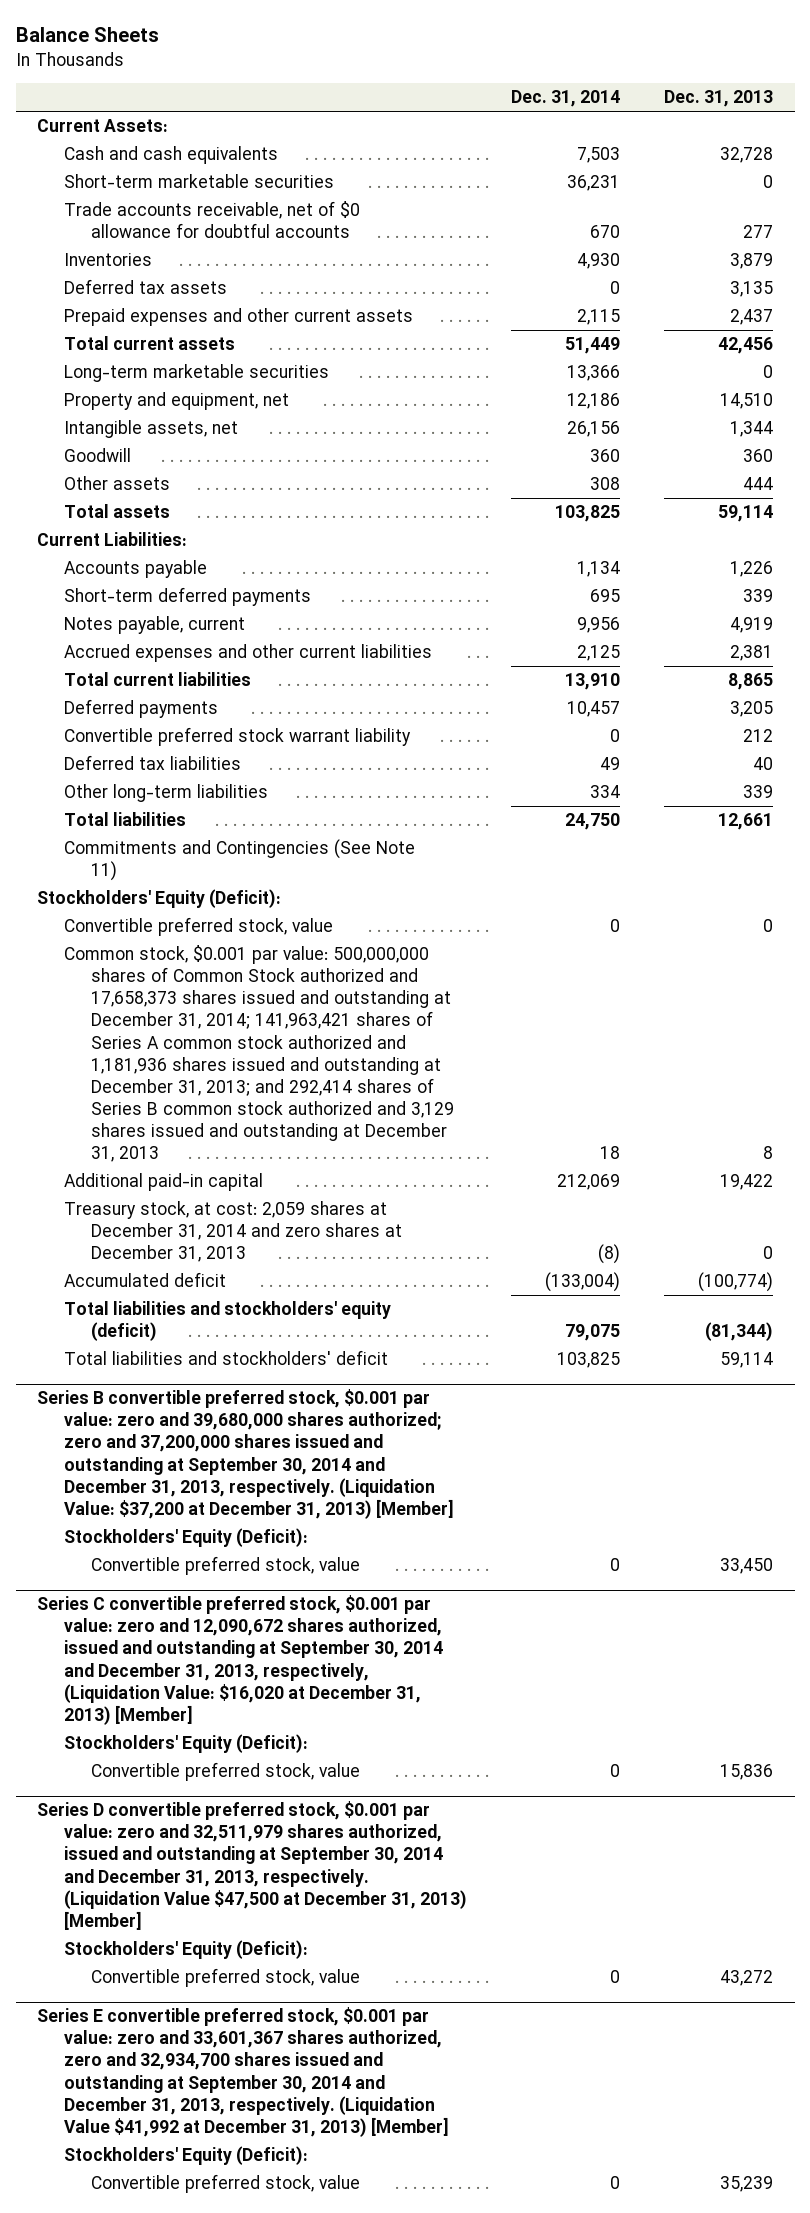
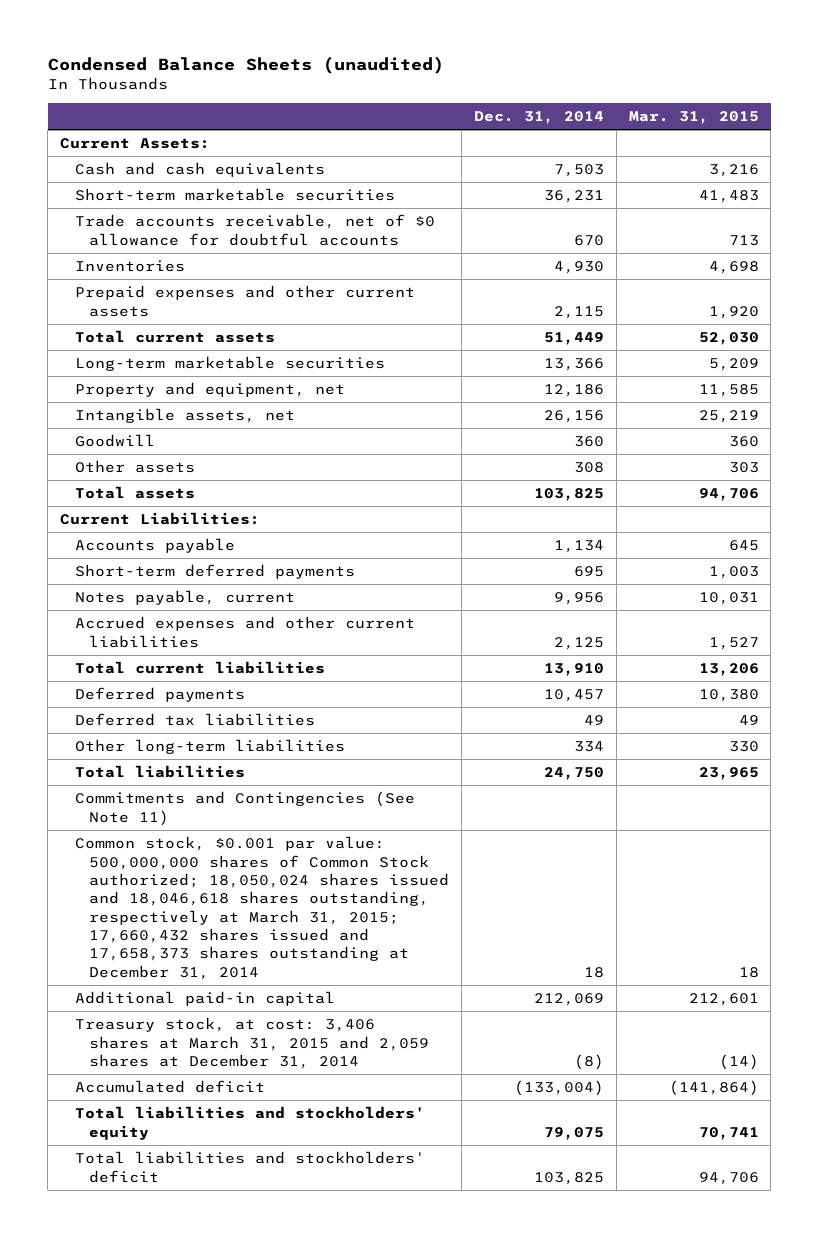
- Balance Sheets
+ Condensed Balance Sheets (unaudited)
- | Dec. 31, 2014 | Dec. 31, 2013
+ | Dec. 31, 2014 | Mar. 31, 2015
- Deferred tax assets | 0 | 3,135
- Convertible preferred stock warrant liability | 0 | 212
- Stockholders' Equity (Deficit):
- Convertible preferred stock, value | 0 | 0
- Common stock, $0.001 par value: 500,000,000 shares of Common Stock authorized and 17,658,373 shares issued and outstanding at December 31, 2014; 141,963,421 shares of Series A common stock authorized and 1,181,936 shares issued and outstanding at December 31, 2013; and 292,414 shares of Series B common stock authorized and 3,129 shares issued and outstanding at December 31, 2013 | 18 | 8
+ Common stock, $0.001 par value: 500,000,000 shares of Common Stock authorized; 18,050,024 shares issued and 18,046,618 shares outstanding, respectively at March 31, 2015; 17,660,432 shares issued and 17,658,373 shares outstanding at December 31, 2014 | 18 | 18
- Treasury stock, at cost: 2,059 shares at December 31, 2014 and zero shares at December 31, 2013 | (8) | 0
+ Treasury stock, at cost: 3,406 shares at March 31, 2015 and 2,059 shares at December 31, 2014 | (8) | (14)
- Total liabilities and stockholders' equity (deficit) | 79,075 | (81,344)
+ Total liabilities and stockholders' equity | 79,075 | 70,741
- Series B convertible preferred stock, $0.001 par value: zero and 39,680,000 shares authorized; zero and 37,200,000 shares issued and outstanding at September 30, 2014 and December 31, 2013, respectively. (Liquidation Value: $37,200 at December 31, 2013) [Member]
- Stockholders' Equity (Deficit):
- Convertible preferred stock, value | 0 | 33,450
- Series C convertible preferred stock, $0.001 par value: zero and 12,090,672 shares authorized, issued and outstanding at September 30, 2014 and December 31, 2013, respectively, (Liquidation Value: $16,020 at December 31, 2013) [Member]
- Stockholders' Equity (Deficit):
- Convertible preferred stock, value | 0 | 15,836
- Series D convertible preferred stock, $0.001 par value: zero and 32,511,979 shares authorized, issued and outstanding at September 30, 2014 and December 31, 2013, respectively. (Liquidation Value $47,500 at December 31, 2013) [Member]
- Stockholders' Equity (Deficit):
- Convertible preferred stock, value | 0 | 43,272
- Series E convertible preferred stock, $0.001 par value: zero and 33,601,367 shares authorized, zero and 32,934,700 shares issued and outstanding at September 30, 2014 and December 31, 2013, respectively. (Liquidation Value $41,992 at December 31, 2013) [Member]
- Stockholders' Equity (Deficit):
- Convertible preferred stock, value | 0 | 35,239

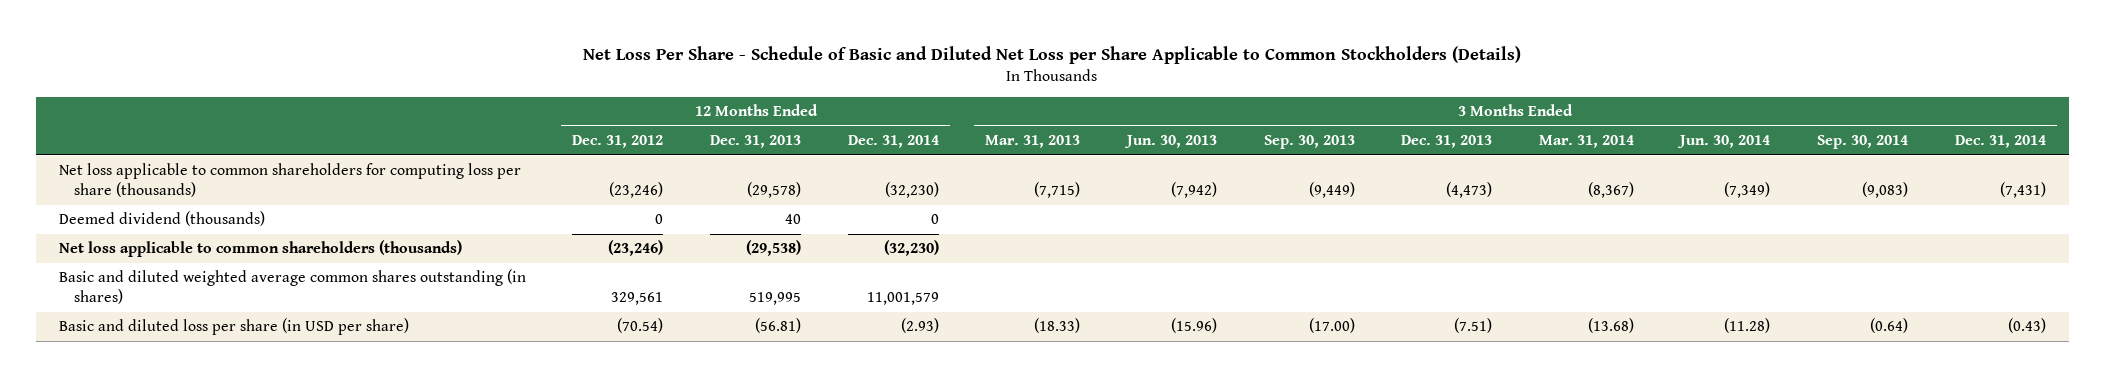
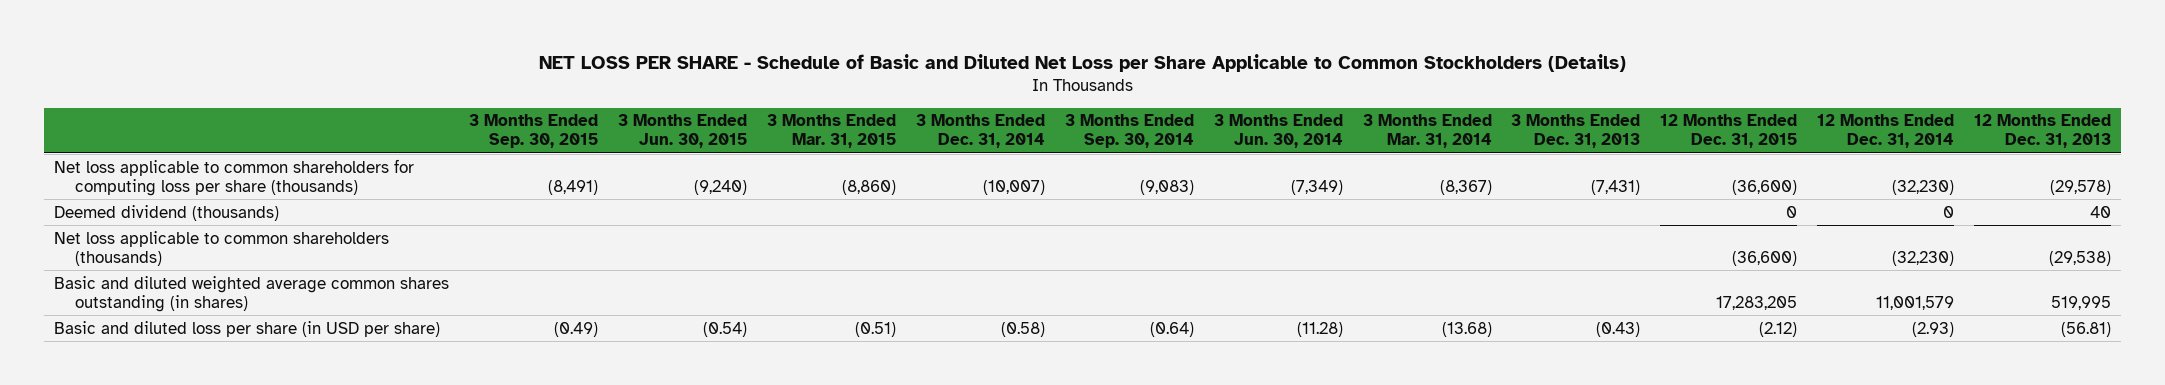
- Net Loss Per Share - Schedule of Basic and Diluted Net Loss per Share Applicable to Common Stockholders (Details)
+ NET LOSS PER SHARE - Schedule of Basic and Diluted Net Loss per Share Applicable to Common Stockholders (Details)
- | 12 Months Ended Dec. 31, 2012 | 12 Months Ended Dec. 31, 2013 | 12 Months Ended Dec. 31, 2014 | 3 Months Ended Mar. 31, 2013 | 3 Months Ended Jun. 30, 2013 | 3 Months Ended Sep. 30, 2013 | 3 Months Ended Dec. 31, 2013 | 3 Months Ended Mar. 31, 2014 | 3 Months Ended Jun. 30, 2014 | 3 Months Ended Sep. 30, 2014 | 3 Months Ended Dec. 31, 2014
+ | 3 Months Ended Sep. 30, 2015 | 3 Months Ended Jun. 30, 2015 | 3 Months Ended Mar. 31, 2015 | 3 Months Ended Dec. 31, 2014 | 3 Months Ended Sep. 30, 2014 | 3 Months Ended Jun. 30, 2014 | 3 Months Ended Mar. 31, 2014 | 3 Months Ended Dec. 31, 2013 | 12 Months Ended Dec. 31, 2015 | 12 Months Ended Dec. 31, 2014 | 12 Months Ended Dec. 31, 2013
- Net loss applicable to common shareholders for computing loss per share (thousands) | (23,246) | (29,578) | (32,230) | (7,715) | (7,942) | (9,449) | (4,473) | (8,367) | (7,349) | (9,083) | (7,431)
+ Net loss applicable to common shareholders for computing loss per share (thousands) | (8,491) | (9,240) | (8,860) | (10,007) | (9,083) | (7,349) | (8,367) | (7,431) | (36,600) | (32,230) | (29,578)
- Basic and diluted loss per share (in USD per share) | (70.54) | (56.81) | (2.93) | (18.33) | (15.96) | (17.00) | (7.51) | (13.68) | (11.28) | (0.64) | (0.43)
+ Basic and diluted loss per share (in USD per share) | (0.49) | (0.54) | (0.51) | (0.58) | (0.64) | (11.28) | (13.68) | (0.43) | (2.12) | (2.93) | (56.81)

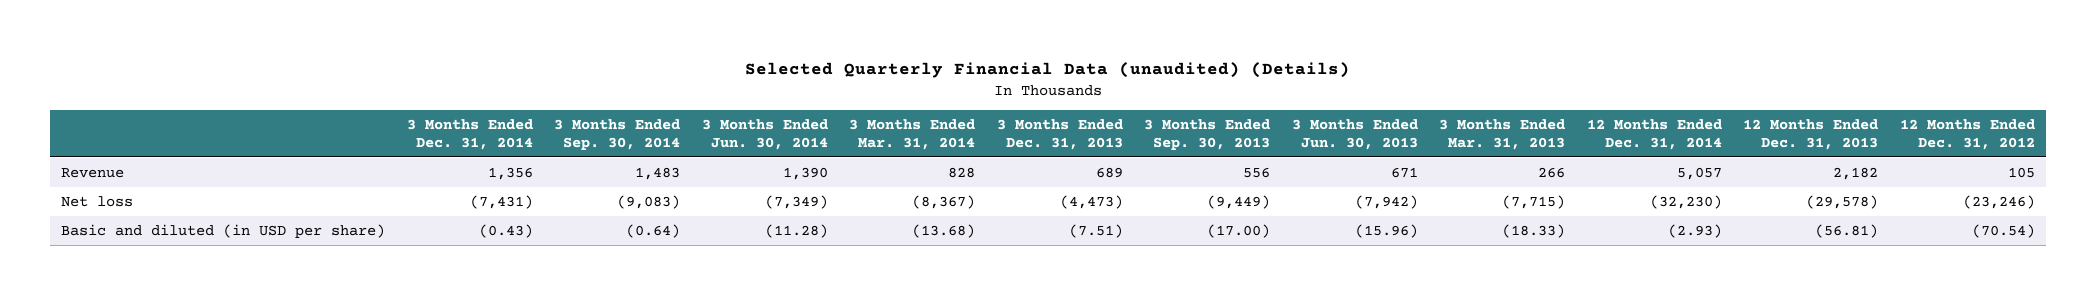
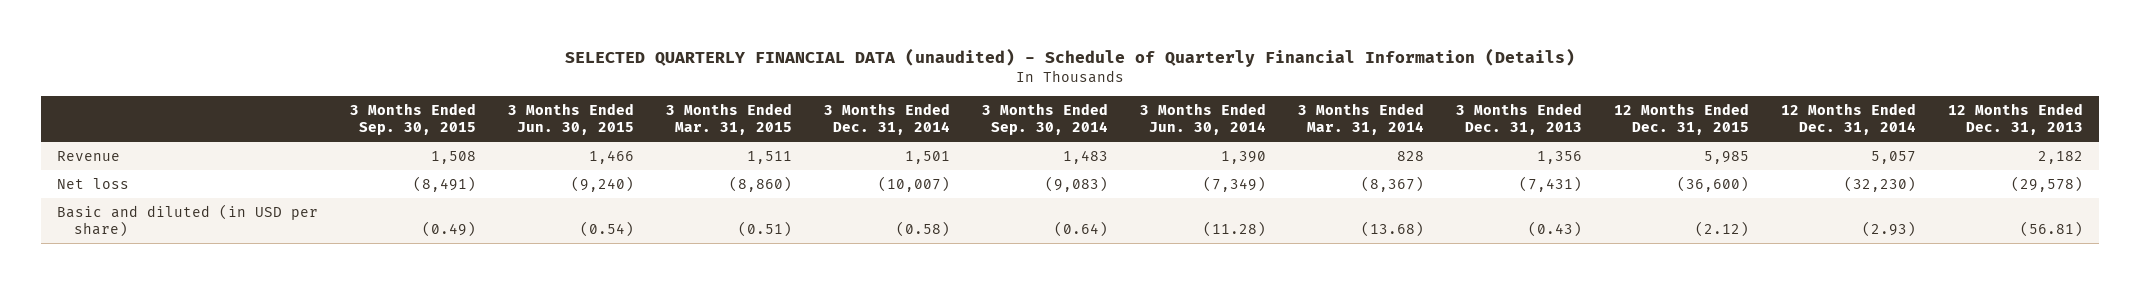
- Selected Quarterly Financial Data (unaudited) (Details)
+ SELECTED QUARTERLY FINANCIAL DATA (unaudited) - Schedule of Quarterly Financial Information (Details)
- | 3 Months Ended Dec. 31, 2014 | 3 Months Ended Sep. 30, 2014 | 3 Months Ended Jun. 30, 2014 | 3 Months Ended Mar. 31, 2014 | 3 Months Ended Dec. 31, 2013 | 3 Months Ended Sep. 30, 2013 | 3 Months Ended Jun. 30, 2013 | 3 Months Ended Mar. 31, 2013 | 12 Months Ended Dec. 31, 2014 | 12 Months Ended Dec. 31, 2013 | 12 Months Ended Dec. 31, 2012
+ | 3 Months Ended Sep. 30, 2015 | 3 Months Ended Jun. 30, 2015 | 3 Months Ended Mar. 31, 2015 | 3 Months Ended Dec. 31, 2014 | 3 Months Ended Sep. 30, 2014 | 3 Months Ended Jun. 30, 2014 | 3 Months Ended Mar. 31, 2014 | 3 Months Ended Dec. 31, 2013 | 12 Months Ended Dec. 31, 2015 | 12 Months Ended Dec. 31, 2014 | 12 Months Ended Dec. 31, 2013
- Revenue | 1,356 | 1,483 | 1,390 | 828 | 689 | 556 | 671 | 266 | 5,057 | 2,182 | 105
- Net loss | (7,431) | (9,083) | (7,349) | (8,367) | (4,473) | (9,449) | (7,942) | (7,715) | (32,230) | (29,578) | (23,246)
- Basic and diluted (in USD per share) | (0.43) | (0.64) | (11.28) | (13.68) | (7.51) | (17.00) | (15.96) | (18.33) | (2.93) | (56.81) | (70.54)
+ Revenue | 1,508 | 1,466 | 1,511 | 1,501 | 1,483 | 1,390 | 828 | 1,356 | 5,985 | 5,057 | 2,182
+ Net loss | (8,491) | (9,240) | (8,860) | (10,007) | (9,083) | (7,349) | (8,367) | (7,431) | (36,600) | (32,230) | (29,578)
+ Basic and diluted (in USD per share) | (0.49) | (0.54) | (0.51) | (0.58) | (0.64) | (11.28) | (13.68) | (0.43) | (2.12) | (2.93) | (56.81)

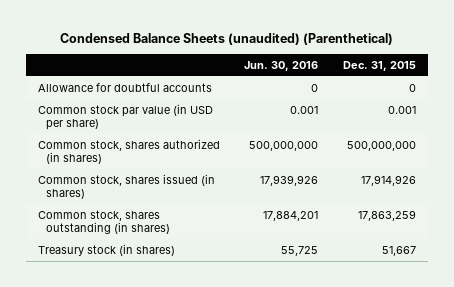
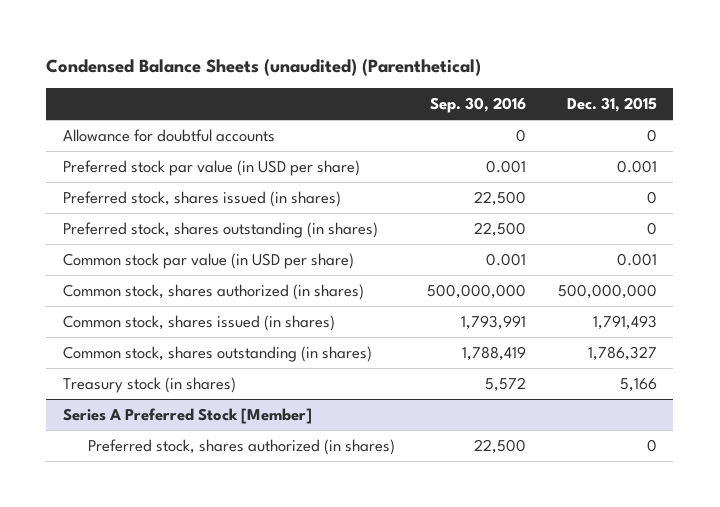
- | Jun. 30, 2016 | Dec. 31, 2015
+ | Sep. 30, 2016 | Dec. 31, 2015
+ Preferred stock par value (in USD per share) | 0.001 | 0.001
+ Preferred stock, shares issued (in shares) | 22,500 | 0
+ Preferred stock, shares outstanding (in shares) | 22,500 | 0
- Common stock, shares issued (in shares) | 17,939,926 | 17,914,926
- Common stock, shares outstanding (in shares) | 17,884,201 | 17,863,259
- Treasury stock (in shares) | 55,725 | 51,667
+ Common stock, shares issued (in shares) | 1,793,991 | 1,791,493
+ Common stock, shares outstanding (in shares) | 1,788,419 | 1,786,327
+ Treasury stock (in shares) | 5,572 | 5,166
+ Series A Preferred Stock [Member]
+ Preferred stock, shares authorized (in shares) | 22,500 | 0

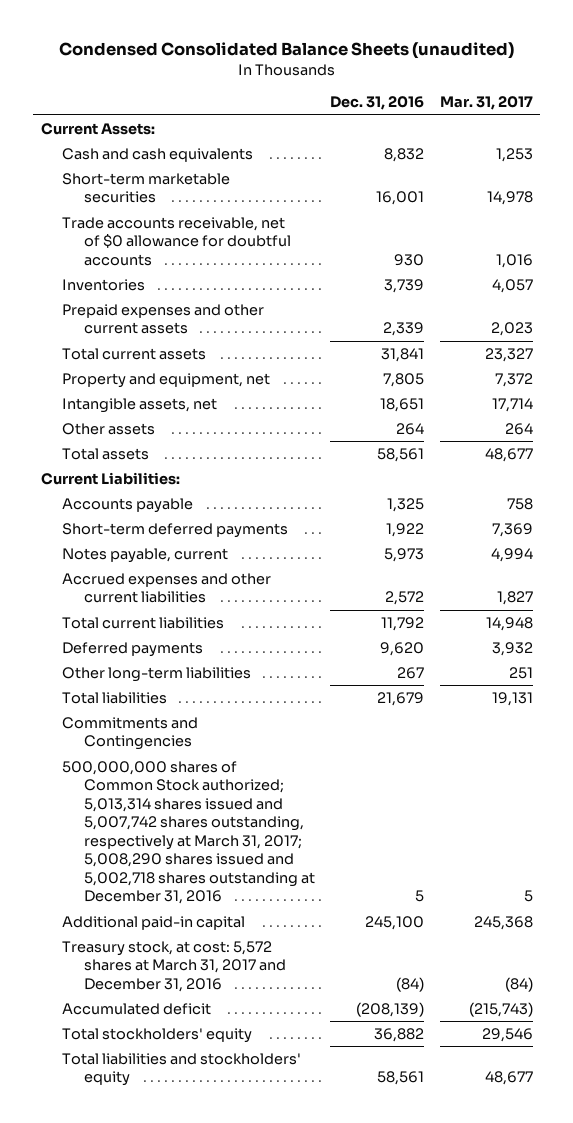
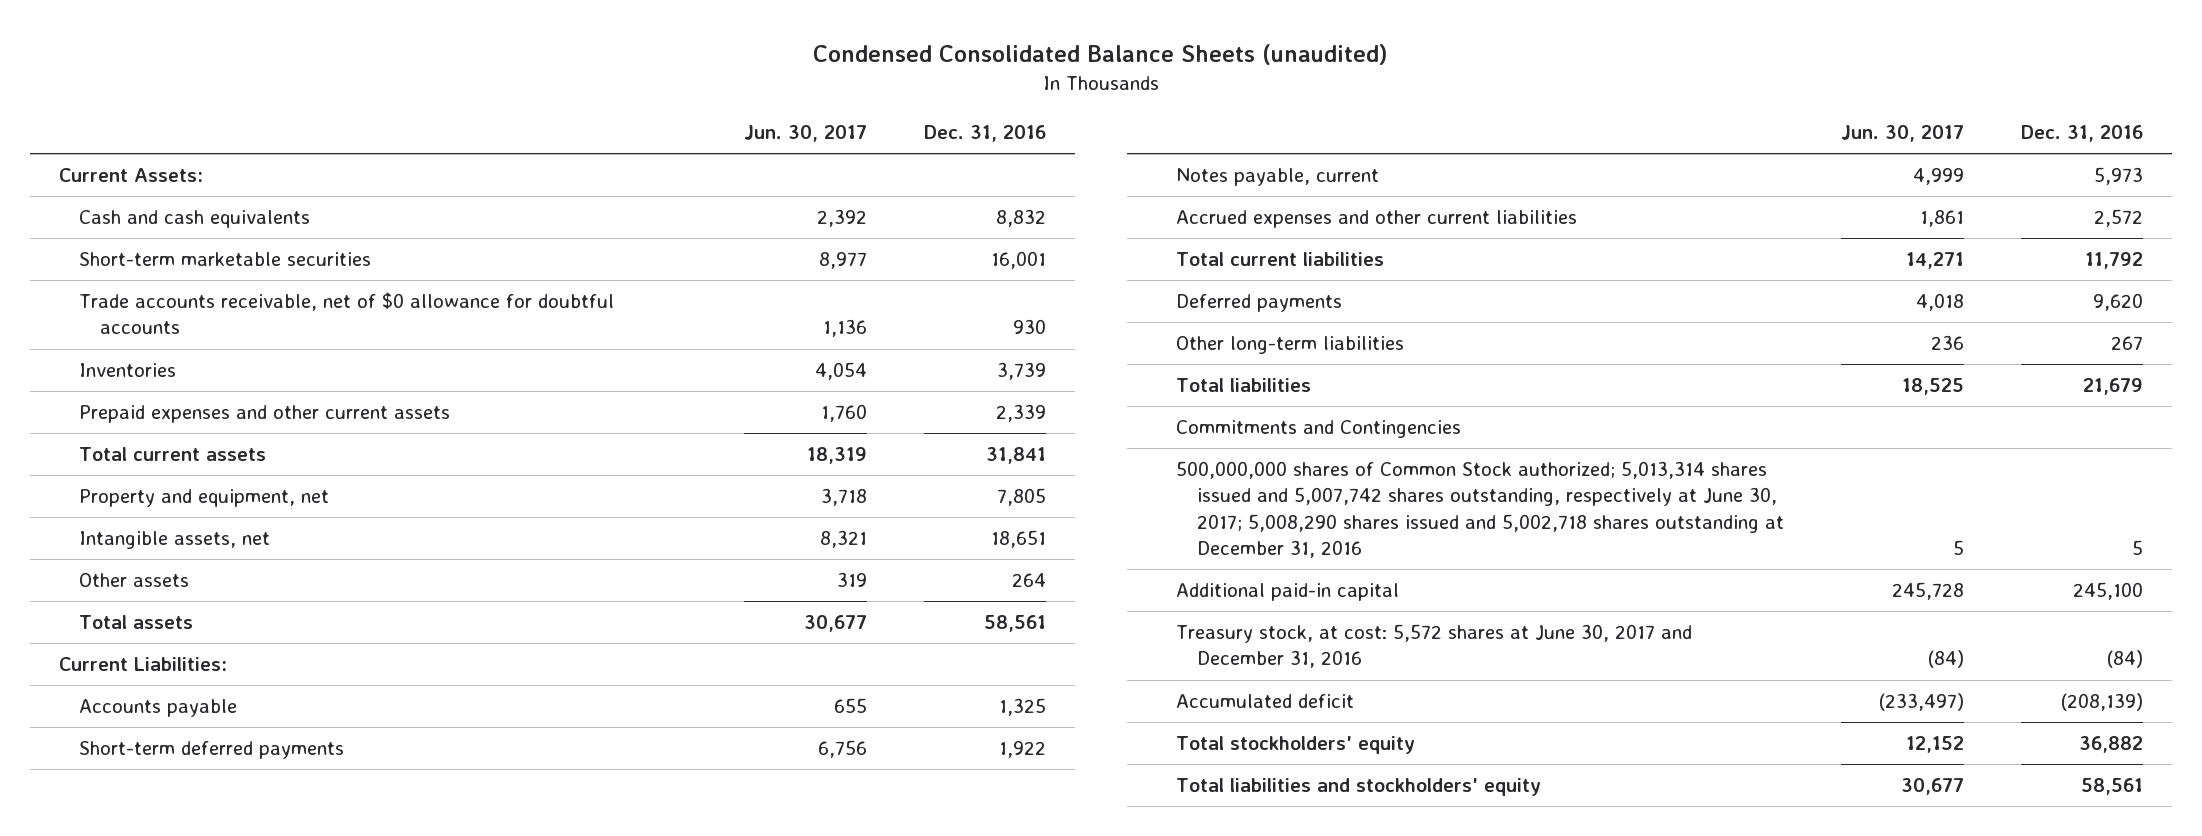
- | Dec. 31, 2016 | Mar. 31, 2017
+ | Jun. 30, 2017 | Dec. 31, 2016
- 500,000,000 shares of Common Stock authorized; 5,013,314 shares issued and 5,007,742 shares outstanding, respectively at March 31, 2017; 5,008,290 shares issued and 5,002,718 shares outstanding at December 31, 2016 | 5 | 5
+ 500,000,000 shares of Common Stock authorized; 5,013,314 shares issued and 5,007,742 shares outstanding, respectively at June 30, 2017; 5,008,290 shares issued and 5,002,718 shares outstanding at December 31, 2016 | 5 | 5
- Treasury stock, at cost: 5,572 shares at March 31, 2017 and December 31, 2016 | (84) | (84)
+ Treasury stock, at cost: 5,572 shares at June 30, 2017 and December 31, 2016 | (84) | (84)

